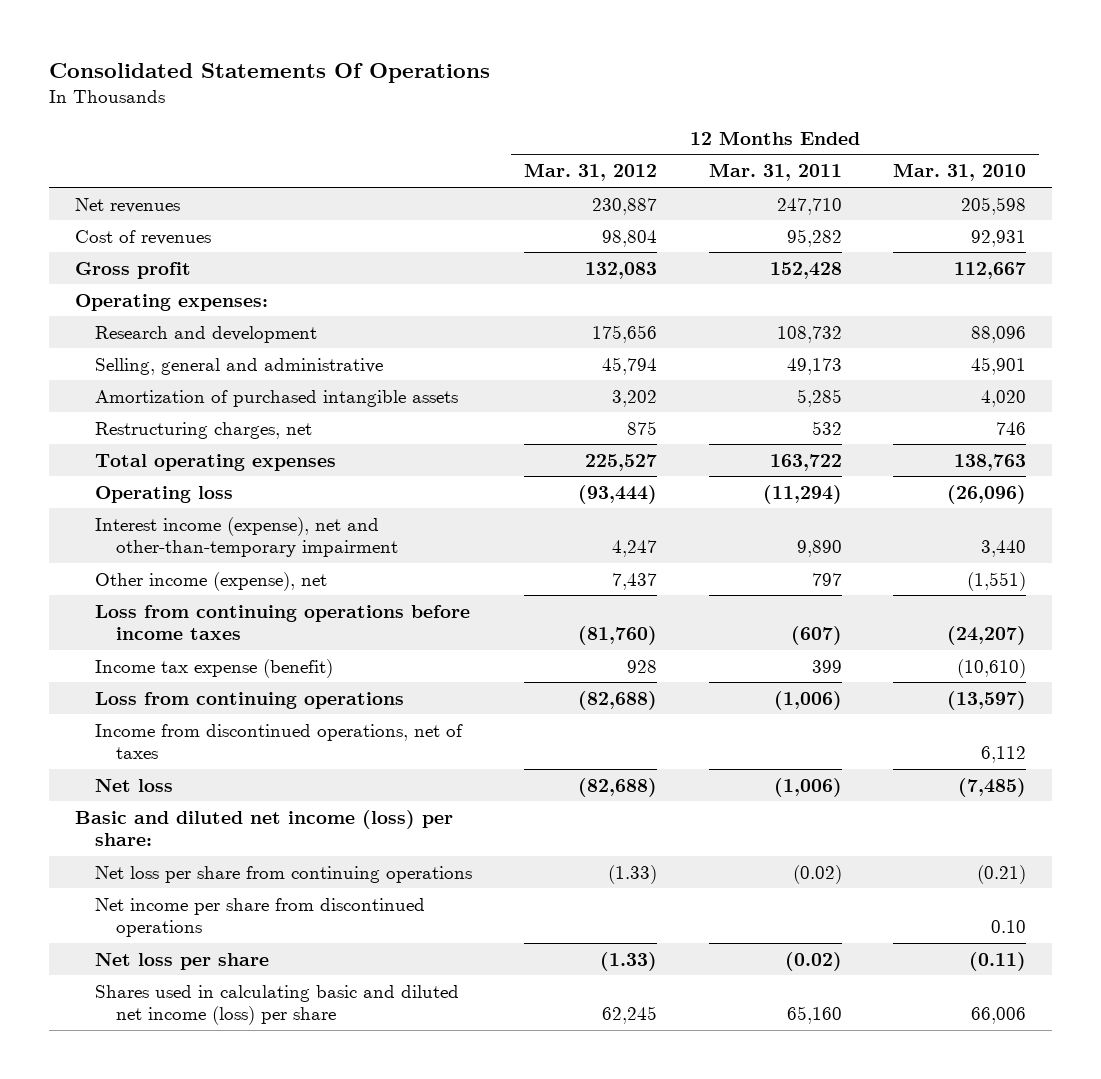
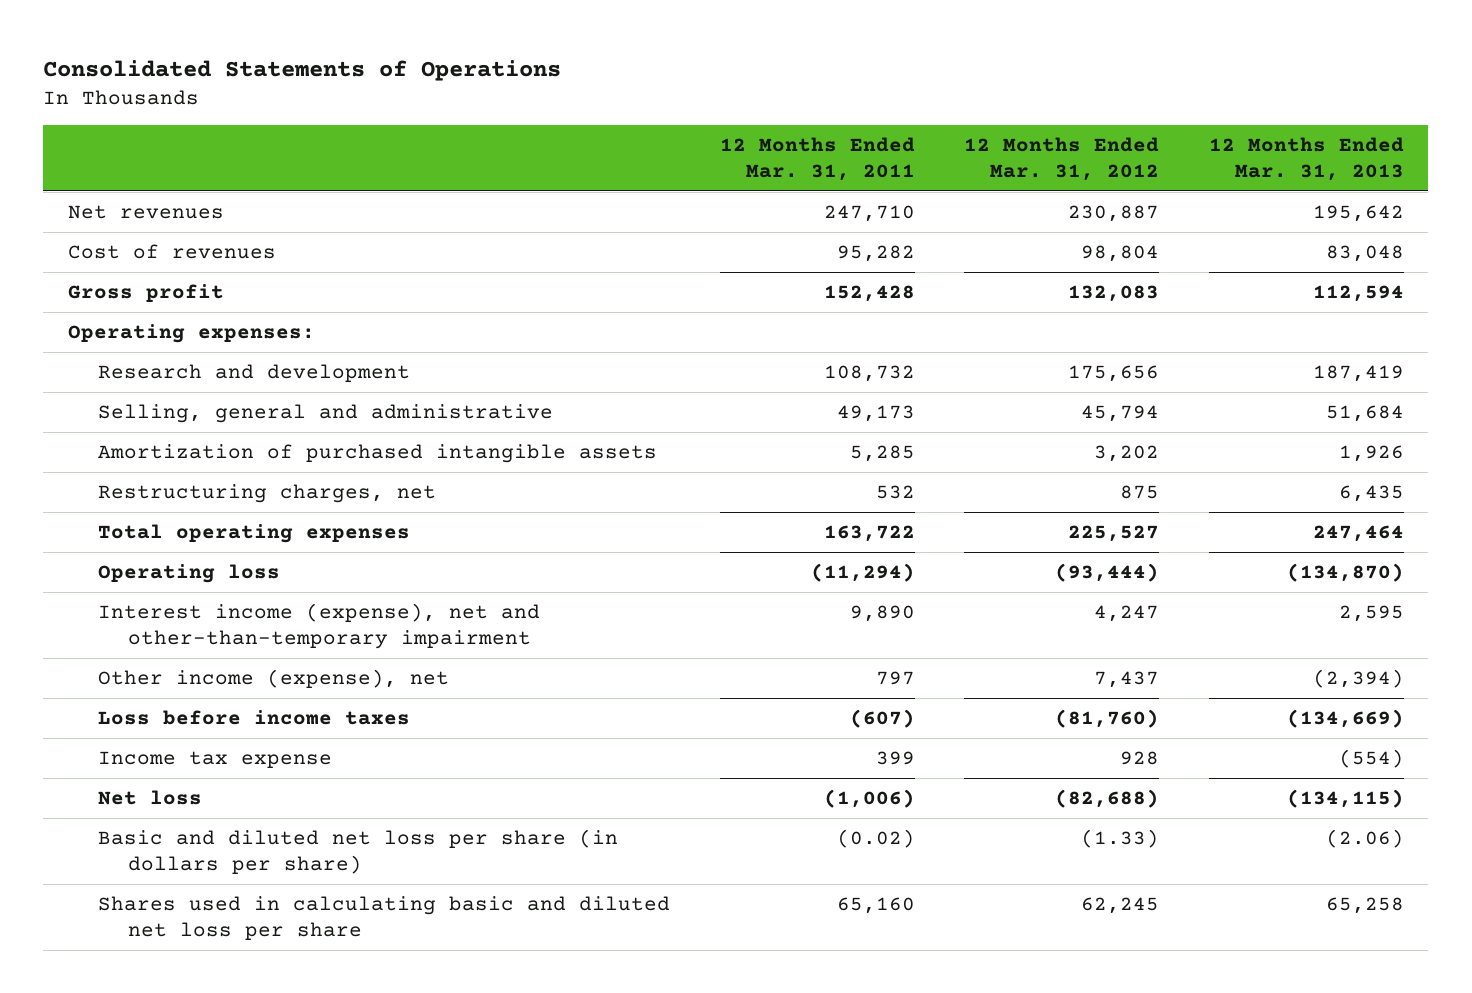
- Consolidated Statements Of Operations
+ Consolidated Statements of Operations
- | 12 Months Ended Mar. 31, 2012 | 12 Months Ended Mar. 31, 2011 | 12 Months Ended Mar. 31, 2010
+ | 12 Months Ended Mar. 31, 2011 | 12 Months Ended Mar. 31, 2012 | 12 Months Ended Mar. 31, 2013
- Loss from continuing operations before income taxes | (81,760) | (607) | (24,207)
- Income tax expense (benefit) | 928 | 399 | (10,610)
- Loss from continuing operations | (82,688) | (1,006) | (13,597)
- Income from discontinued operations, net of taxes | | | 6,112
+ Loss before income taxes | (607) | (81,760) | (134,669)
+ Income tax expense | 399 | 928 | (554)
- Basic and diluted net income (loss) per share:
- Net loss per share from continuing operations | (1.33) | (0.02) | (0.21)
- Net income per share from discontinued operations | | | 0.10
- Net loss per share | (1.33) | (0.02) | (0.11)
- Shares used in calculating basic and diluted net income (loss) per share | 62,245 | 65,160 | 66,006
+ Basic and diluted net loss per share (in dollars per share) | (0.02) | (1.33) | (2.06)
+ Shares used in calculating basic and diluted net loss per share | 65,160 | 62,245 | 65,258

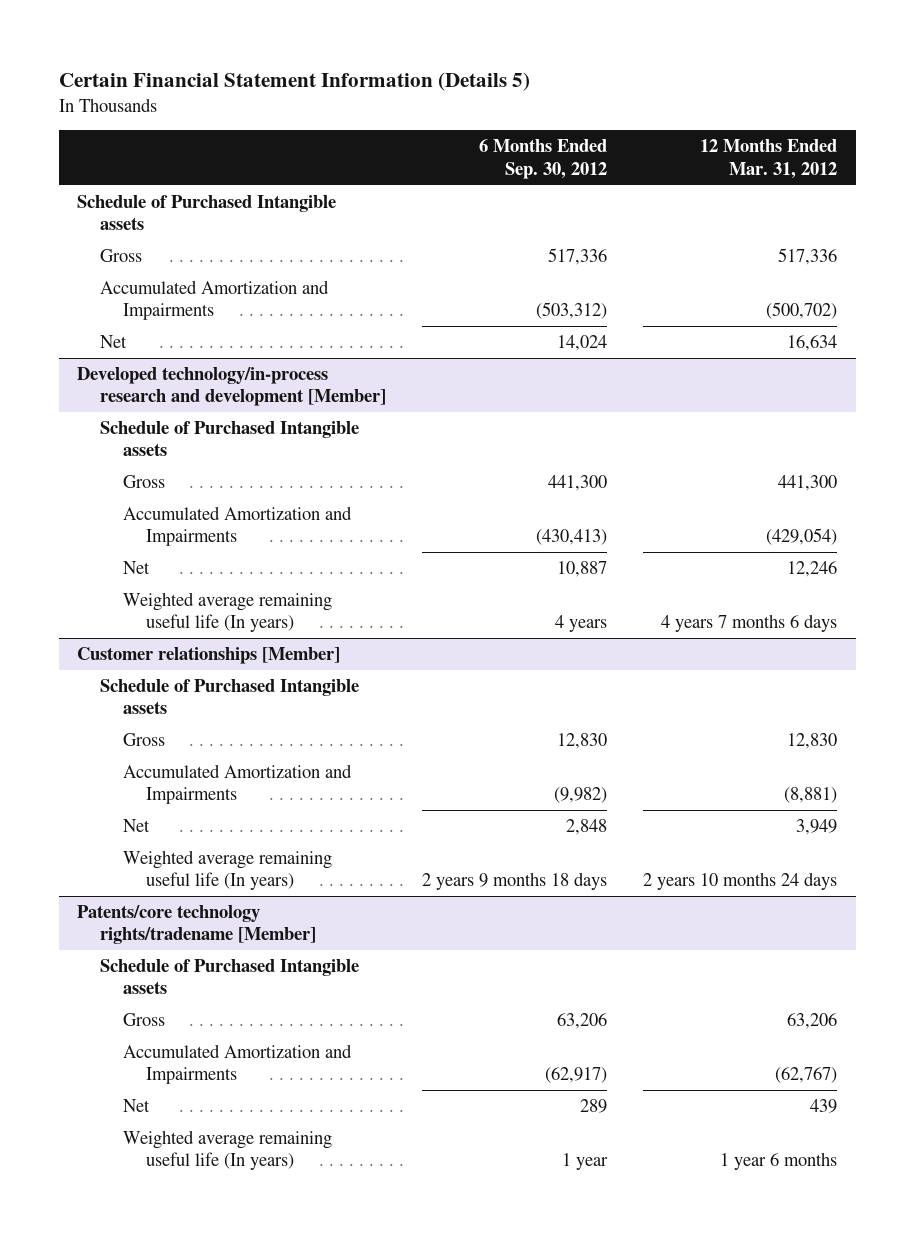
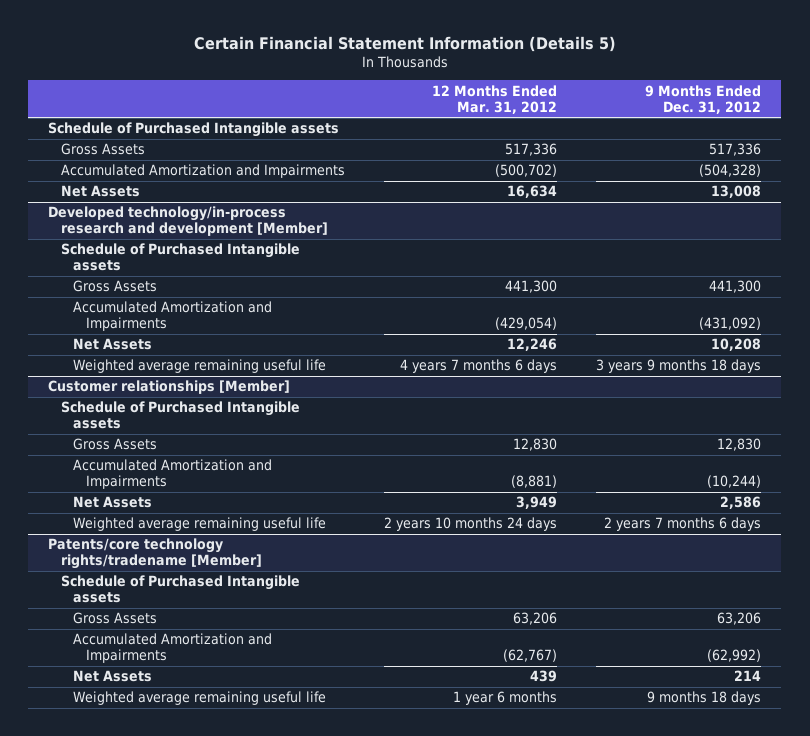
- | 6 Months Ended Sep. 30, 2012 | 12 Months Ended Mar. 31, 2012
+ | 12 Months Ended Mar. 31, 2012 | 9 Months Ended Dec. 31, 2012
- Gross | 517,336 | 517,336
+ Gross Assets | 517,336 | 517,336
- Net | 14,024 | 16,634
+ Net Assets | 16,634 | 13,008
@ Developed technology/in-process research and development [Member]
- Gross | 441,300 | 441,300
+ Gross Assets | 441,300 | 441,300
- Net | 10,887 | 12,246
- Weighted average remaining useful life (In years) | 4 years | 4 years 7 months 6 days
+ Net Assets | 12,246 | 10,208
+ Weighted average remaining useful life | 4 years 7 months 6 days | 3 years 9 months 18 days
@ Customer relationships [Member]
- Gross | 12,830 | 12,830
+ Gross Assets | 12,830 | 12,830
- Net | 2,848 | 3,949
- Weighted average remaining useful life (In years) | 2 years 9 months 18 days | 2 years 10 months 24 days
+ Net Assets | 3,949 | 2,586
+ Weighted average remaining useful life | 2 years 10 months 24 days | 2 years 7 months 6 days
@ Patents/core technology rights/tradename [Member]
- Gross | 63,206 | 63,206
+ Gross Assets | 63,206 | 63,206
- Net | 289 | 439
- Weighted average remaining useful life (In years) | 1 year | 1 year 6 months
+ Net Assets | 439 | 214
+ Weighted average remaining useful life | 1 year 6 months | 9 months 18 days

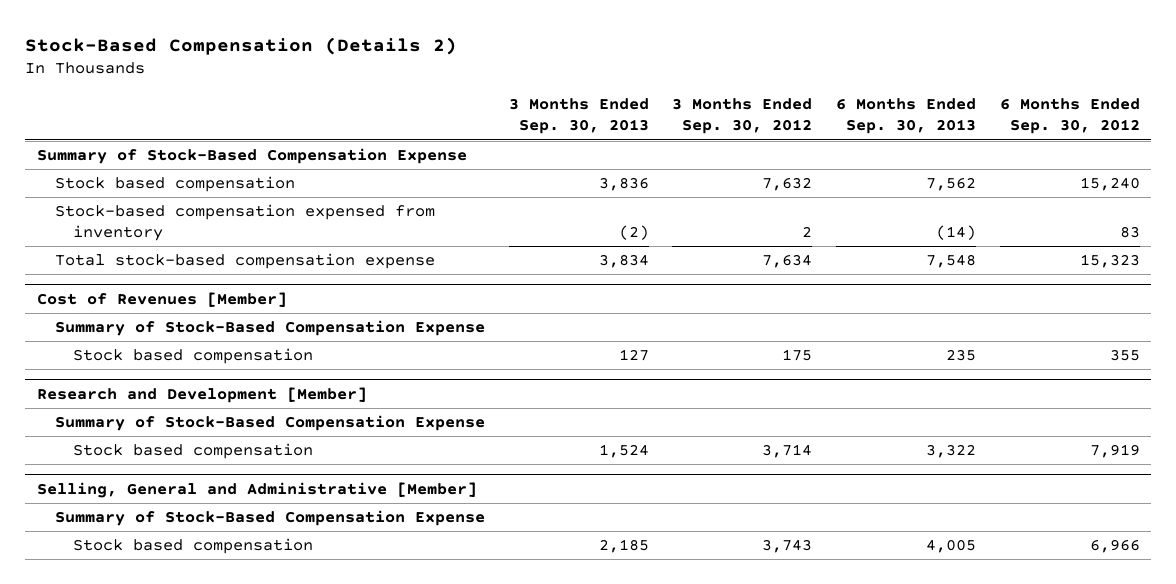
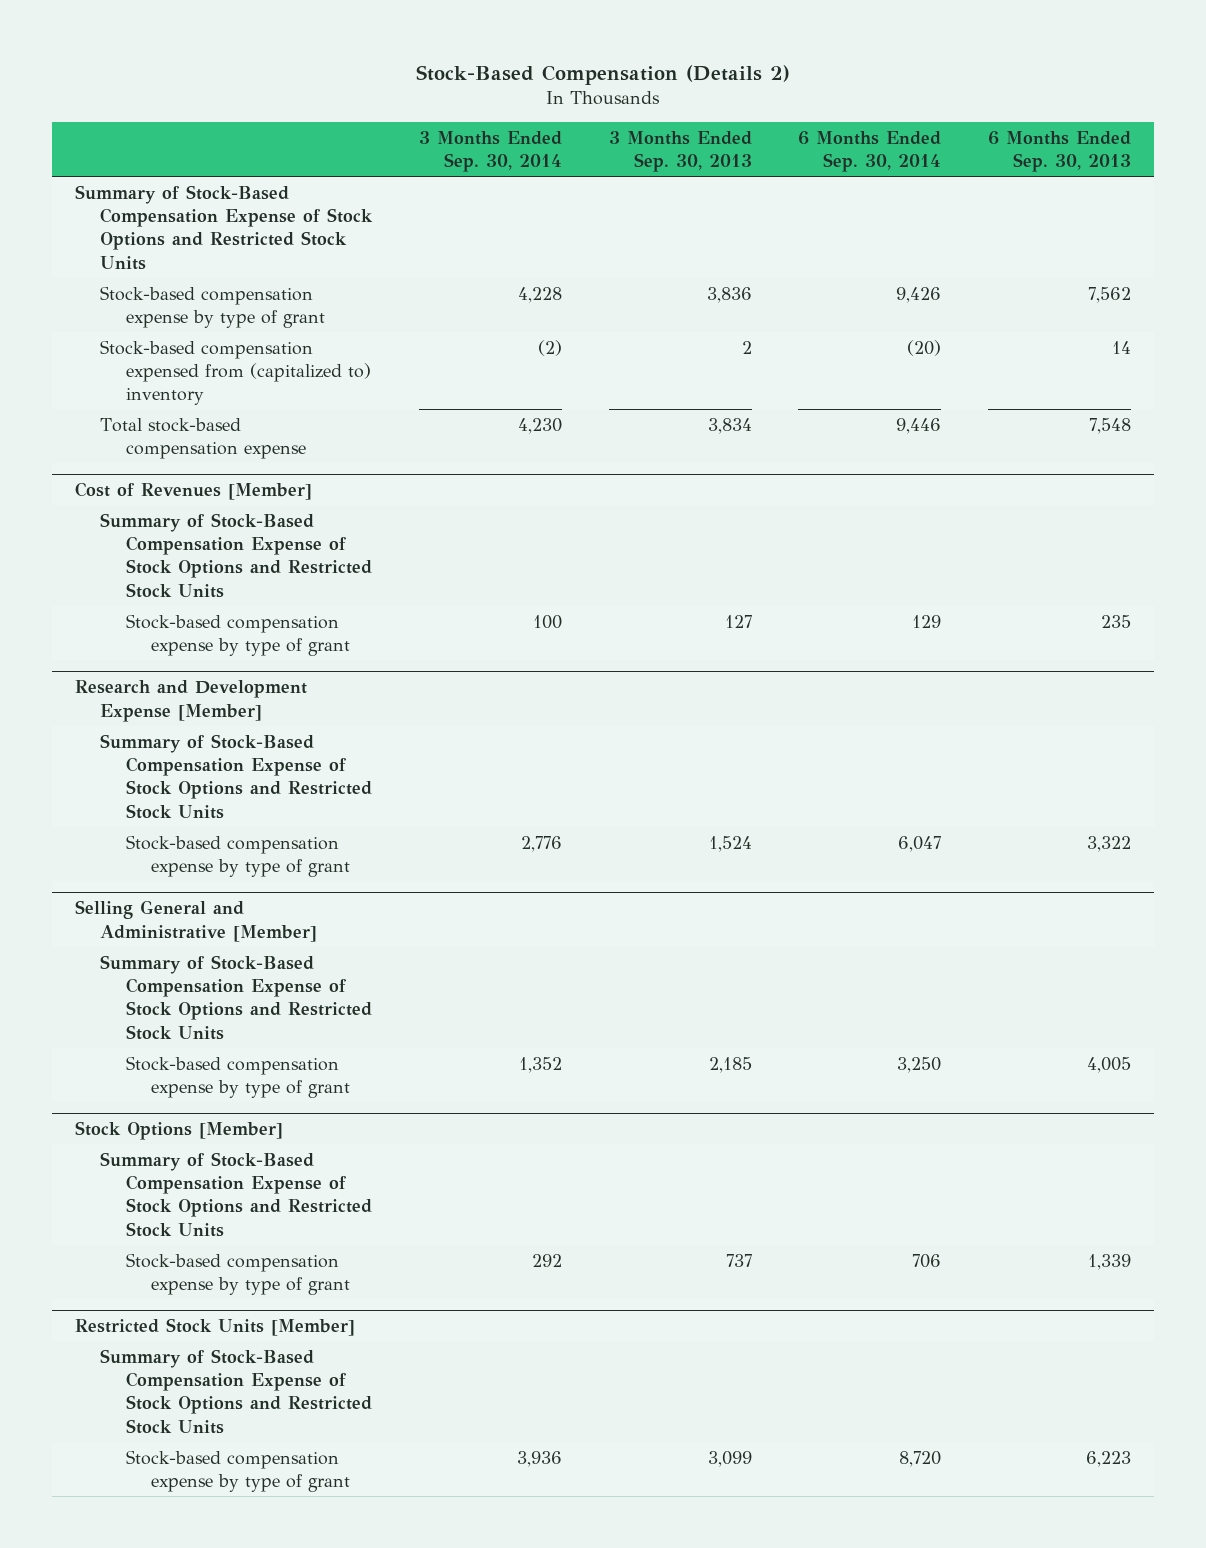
- | 3 Months Ended Sep. 30, 2013 | 3 Months Ended Sep. 30, 2012 | 6 Months Ended Sep. 30, 2013 | 6 Months Ended Sep. 30, 2012
+ | 3 Months Ended Sep. 30, 2014 | 3 Months Ended Sep. 30, 2013 | 6 Months Ended Sep. 30, 2014 | 6 Months Ended Sep. 30, 2013
- Summary of Stock-Based Compensation Expense
- Stock based compensation | 3,836 | 7,632 | 7,562 | 15,240
- Stock-based compensation expensed from inventory | (2) | 2 | (14) | 83
+ Summary of Stock-Based Compensation Expense of Stock Options and Restricted Stock Units
+ Stock-based compensation expense by type of grant | 4,228 | 3,836 | 9,426 | 7,562
+ Stock-based compensation expensed from (capitalized to) inventory | (2) | 2 | (20) | 14
@ Cost of Revenues [Member]
- Summary of Stock-Based Compensation Expense
- Stock based compensation | 127 | 175 | 235 | 355
- Research and Development [Member]
- Summary of Stock-Based Compensation Expense
- Stock based compensation | 1,524 | 3,714 | 3,322 | 7,919
- Selling, General and Administrative [Member]
- Summary of Stock-Based Compensation Expense
- Stock based compensation | 2,185 | 3,743 | 4,005 | 6,966
@ Cost of Revenues [Member]
+ Summary of Stock-Based Compensation Expense of Stock Options and Restricted Stock Units
+ Stock-based compensation expense by type of grant | 100 | 127 | 129 | 235
+ Research and Development Expense [Member]
+ Summary of Stock-Based Compensation Expense of Stock Options and Restricted Stock Units
+ Stock-based compensation expense by type of grant | 2,776 | 1,524 | 6,047 | 3,322
+ Selling General and Administrative [Member]
+ Summary of Stock-Based Compensation Expense of Stock Options and Restricted Stock Units
+ Stock-based compensation expense by type of grant | 1,352 | 2,185 | 3,250 | 4,005
+ Stock Options [Member]
+ Summary of Stock-Based Compensation Expense of Stock Options and Restricted Stock Units
+ Stock-based compensation expense by type of grant | 292 | 737 | 706 | 1,339
+ Restricted Stock Units [Member]
+ Summary of Stock-Based Compensation Expense of Stock Options and Restricted Stock Units
+ Stock-based compensation expense by type of grant | 3,936 | 3,099 | 8,720 | 6,223

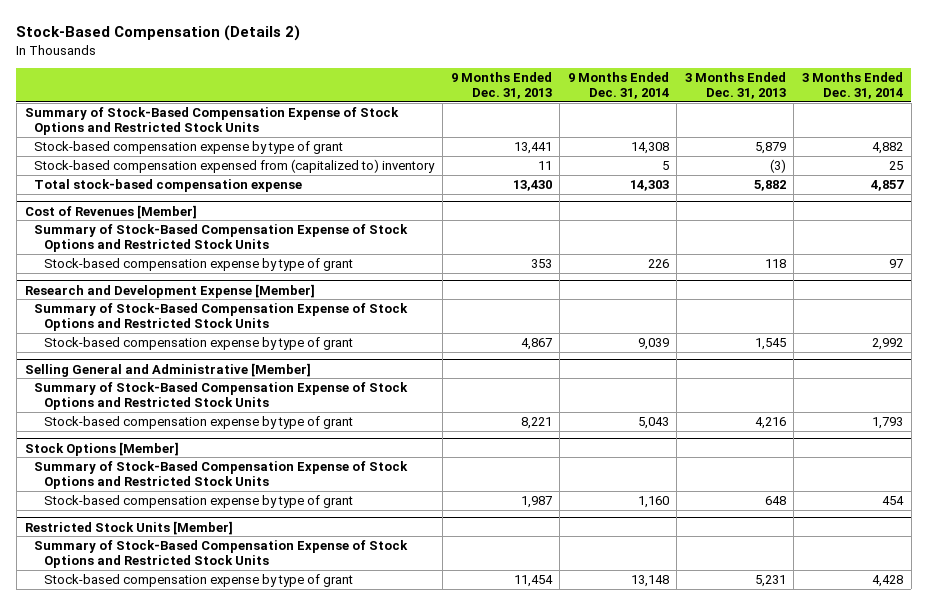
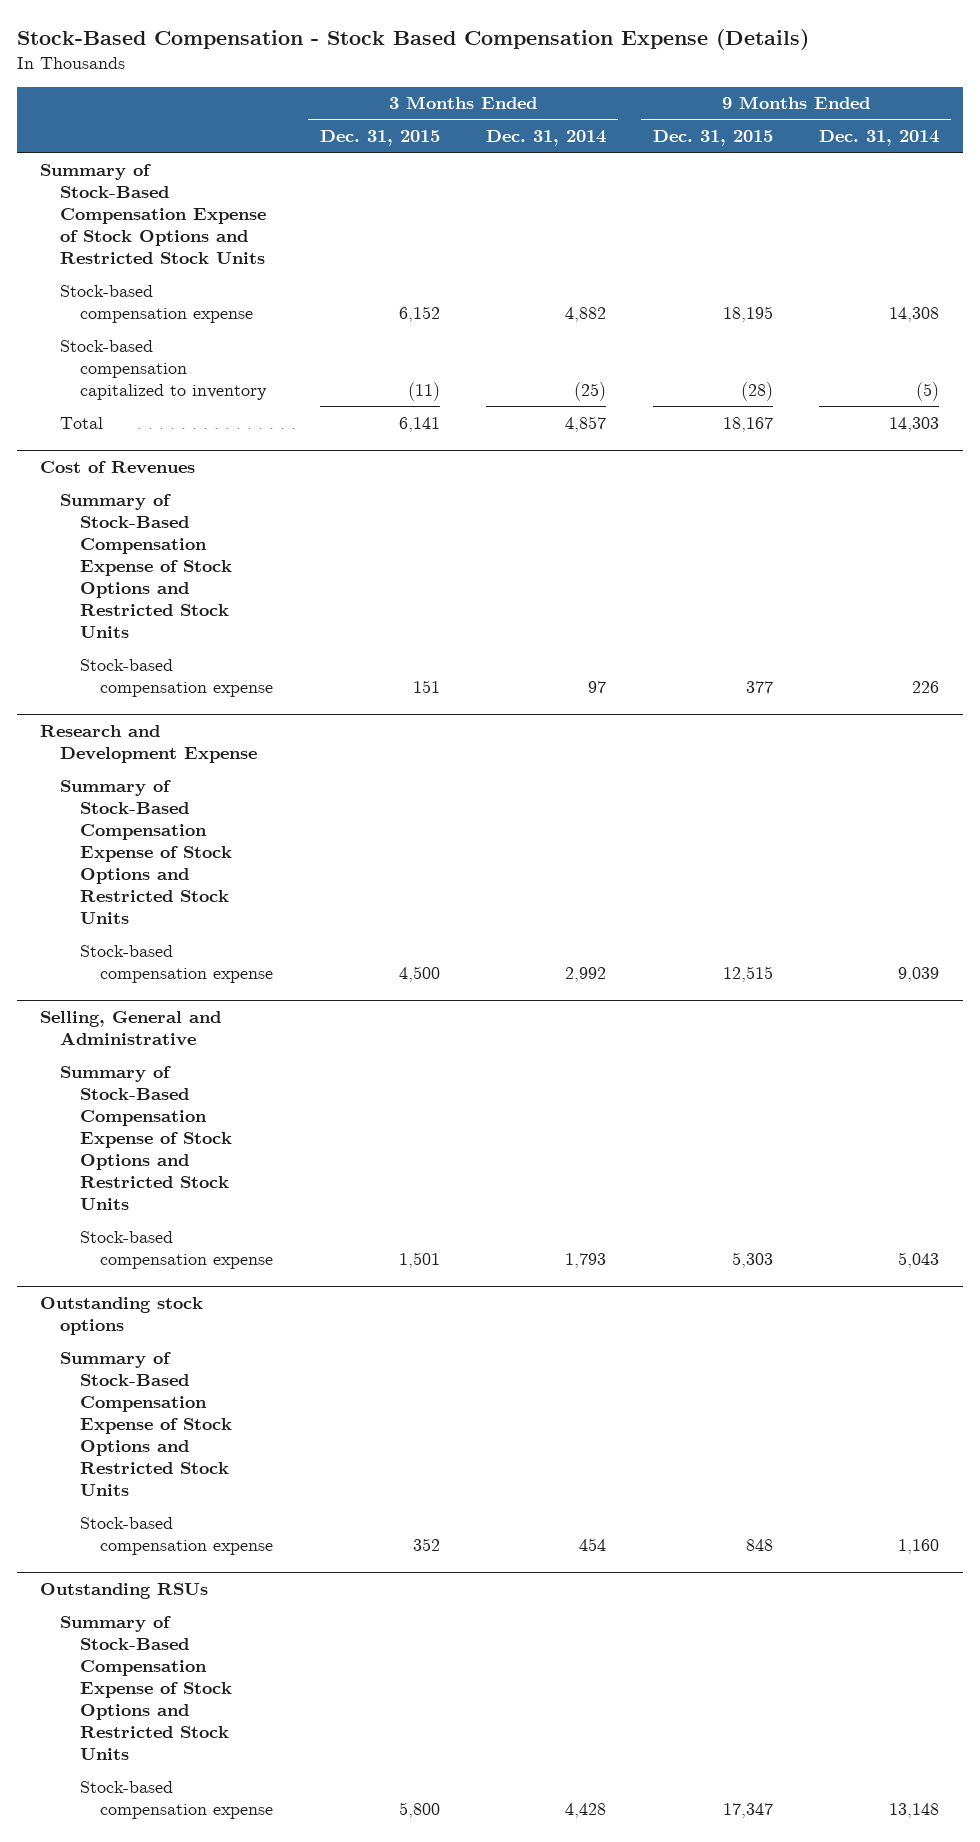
- Stock-Based Compensation (Details 2)
+ Stock-Based Compensation - Stock Based Compensation Expense (Details)
- | 9 Months Ended Dec. 31, 2013 | 9 Months Ended Dec. 31, 2014 | 3 Months Ended Dec. 31, 2013 | 3 Months Ended Dec. 31, 2014
+ | 3 Months Ended Dec. 31, 2015 | 3 Months Ended Dec. 31, 2014 | 9 Months Ended Dec. 31, 2015 | 9 Months Ended Dec. 31, 2014
- Stock-based compensation expense by type of grant | 13,441 | 14,308 | 5,879 | 4,882
- Stock-based compensation expensed from (capitalized to) inventory | 11 | 5 | (3) | 25
- Total stock-based compensation expense | 13,430 | 14,303 | 5,882 | 4,857
- Cost of Revenues [Member]
+ Stock-based compensation expense | 6,152 | 4,882 | 18,195 | 14,308
+ Stock-based compensation capitalized to inventory | (11) | (25) | (28) | (5)
+ Total | 6,141 | 4,857 | 18,167 | 14,303
+ Cost of Revenues
- Stock-based compensation expense by type of grant | 353 | 226 | 118 | 97
- Research and Development Expense [Member]
+ Stock-based compensation expense | 151 | 97 | 377 | 226
+ Research and Development Expense
- Stock-based compensation expense by type of grant | 4,867 | 9,039 | 1,545 | 2,992
- Selling General and Administrative [Member]
+ Stock-based compensation expense | 4,500 | 2,992 | 12,515 | 9,039
+ Selling, General and Administrative
- Stock-based compensation expense by type of grant | 8,221 | 5,043 | 4,216 | 1,793
- Stock Options [Member]
+ Stock-based compensation expense | 1,501 | 1,793 | 5,303 | 5,043
+ Outstanding stock options
- Stock-based compensation expense by type of grant | 1,987 | 1,160 | 648 | 454
- Restricted Stock Units [Member]
+ Stock-based compensation expense | 352 | 454 | 848 | 1,160
+ Outstanding RSUs
- Stock-based compensation expense by type of grant | 11,454 | 13,148 | 5,231 | 4,428
+ Stock-based compensation expense | 5,800 | 4,428 | 17,347 | 13,148

